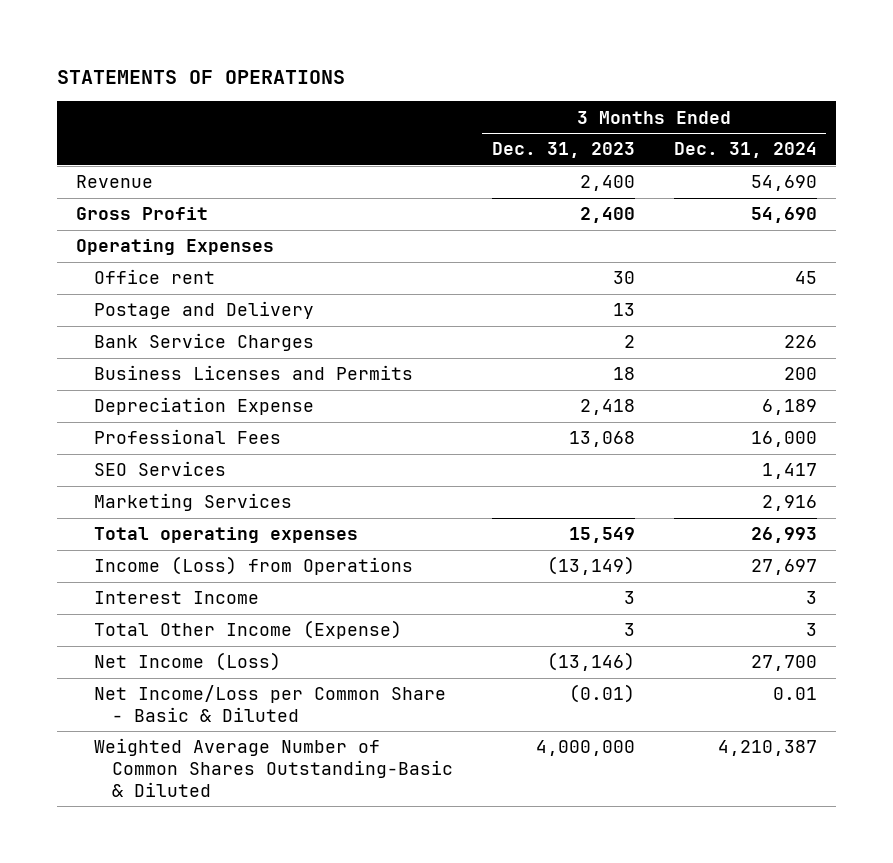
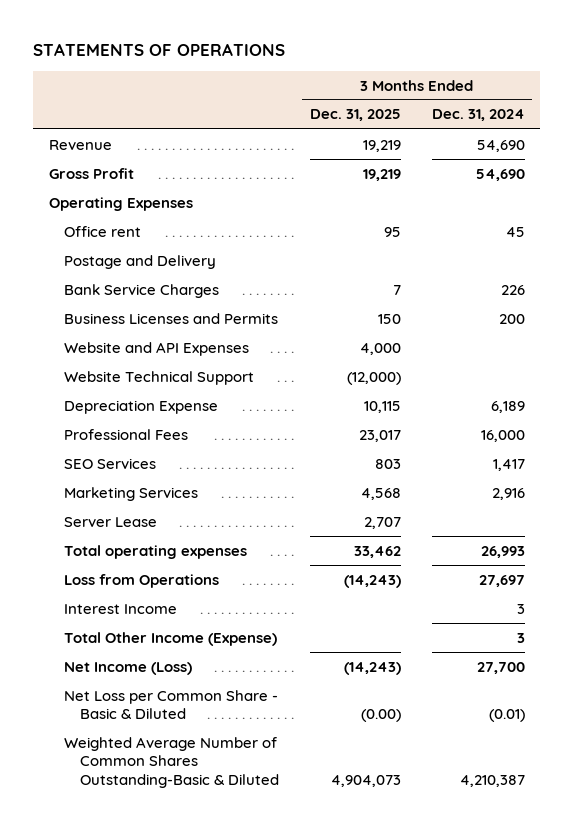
- | 3 Months Ended Dec. 31, 2023 | 3 Months Ended Dec. 31, 2024
+ | 3 Months Ended Dec. 31, 2025 | 3 Months Ended Dec. 31, 2024
+ Website and API Expenses | 4,000 |
+ Website Technical Support | (12,000) |
+ Server Lease | 2,707 |
- Income (Loss) from Operations | (13,149) | 27,697
+ Loss from Operations | (14,243) | 27,697
- Net Income/Loss per Common Share - Basic & Diluted | (0.01) | 0.01
+ Net Loss per Common Share - Basic & Diluted | (0.00) | (0.01)

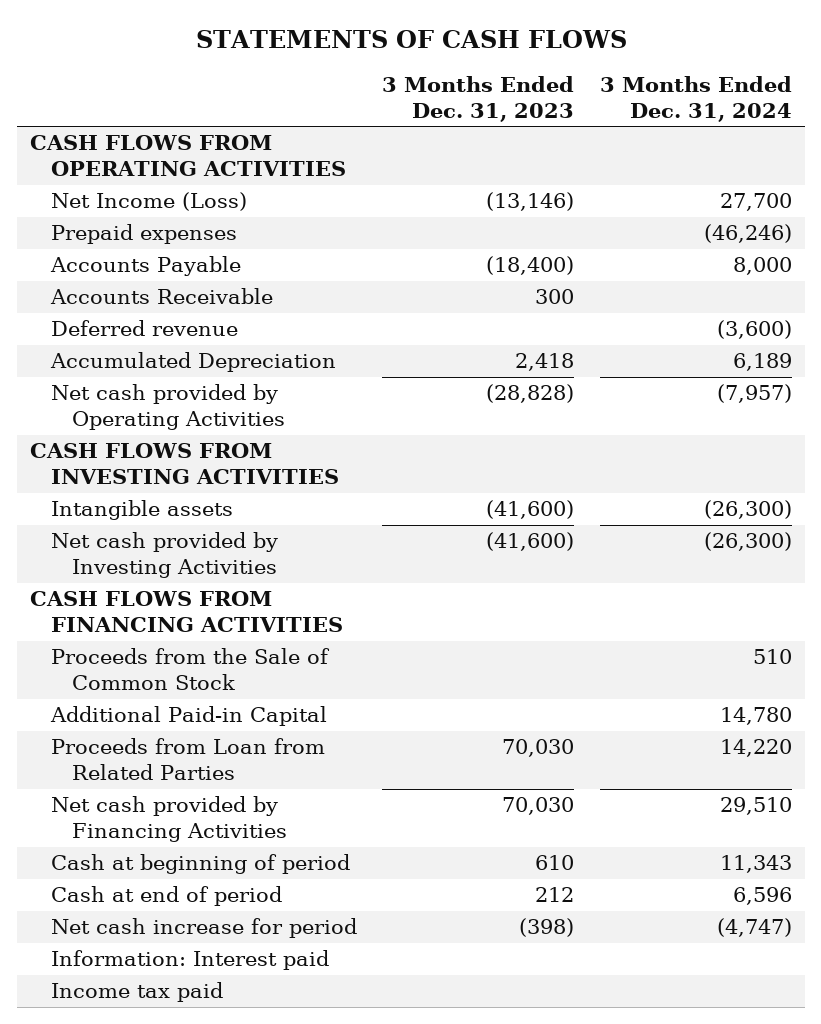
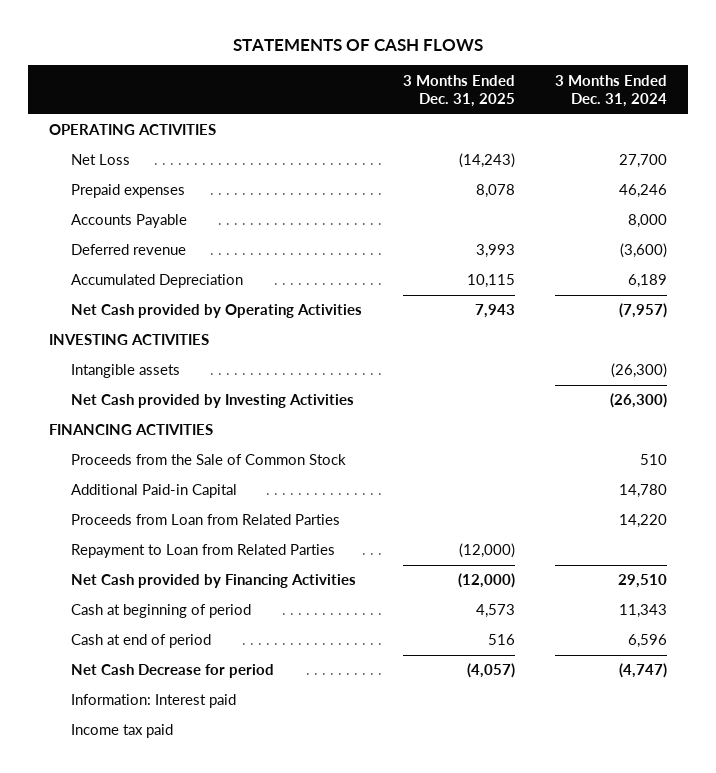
- | 3 Months Ended Dec. 31, 2023 | 3 Months Ended Dec. 31, 2024
+ | 3 Months Ended Dec. 31, 2025 | 3 Months Ended Dec. 31, 2024
- CASH FLOWS FROM OPERATING ACTIVITIES
- Net Income (Loss) | (13,146) | 27,700
- Prepaid expenses | | (46,246)
+ OPERATING ACTIVITIES
+ Net Loss | (14,243) | 27,700
+ Prepaid expenses | 8,078 | 46,246
- Accounts Receivable | 300 |
- Net cash provided by Operating Activities | (28,828) | (7,957)
- CASH FLOWS FROM INVESTING ACTIVITIES
+ Net Cash provided by Operating Activities | 7,943 | (7,957)
+ INVESTING ACTIVITIES
- Net cash provided by Investing Activities | (41,600) | (26,300)
- CASH FLOWS FROM FINANCING ACTIVITIES
+ Net Cash provided by Investing Activities | | (26,300)
+ FINANCING ACTIVITIES
- Net cash provided by Financing Activities | 70,030 | 29,510
+ Repayment to Loan from Related Parties | (12,000) |
+ Net Cash provided by Financing Activities | (12,000) | 29,510
- Net cash increase for period | (398) | (4,747)
+ Net Cash Decrease for period | (4,057) | (4,747)

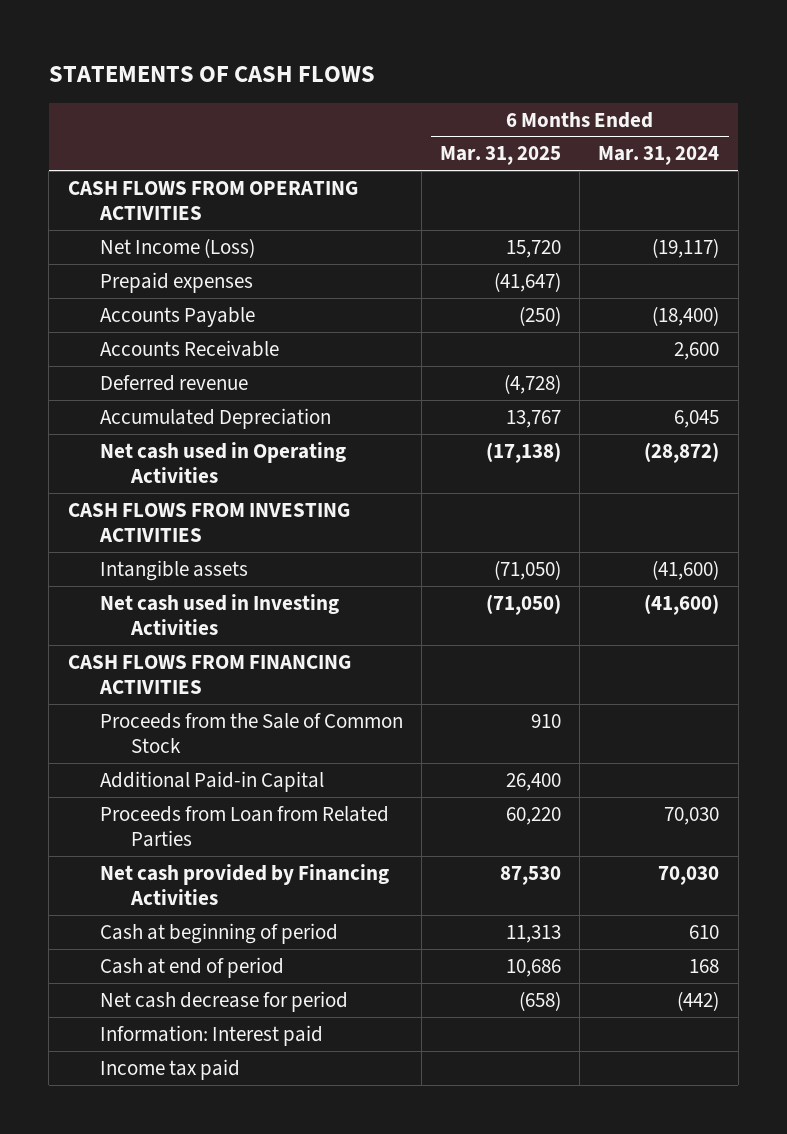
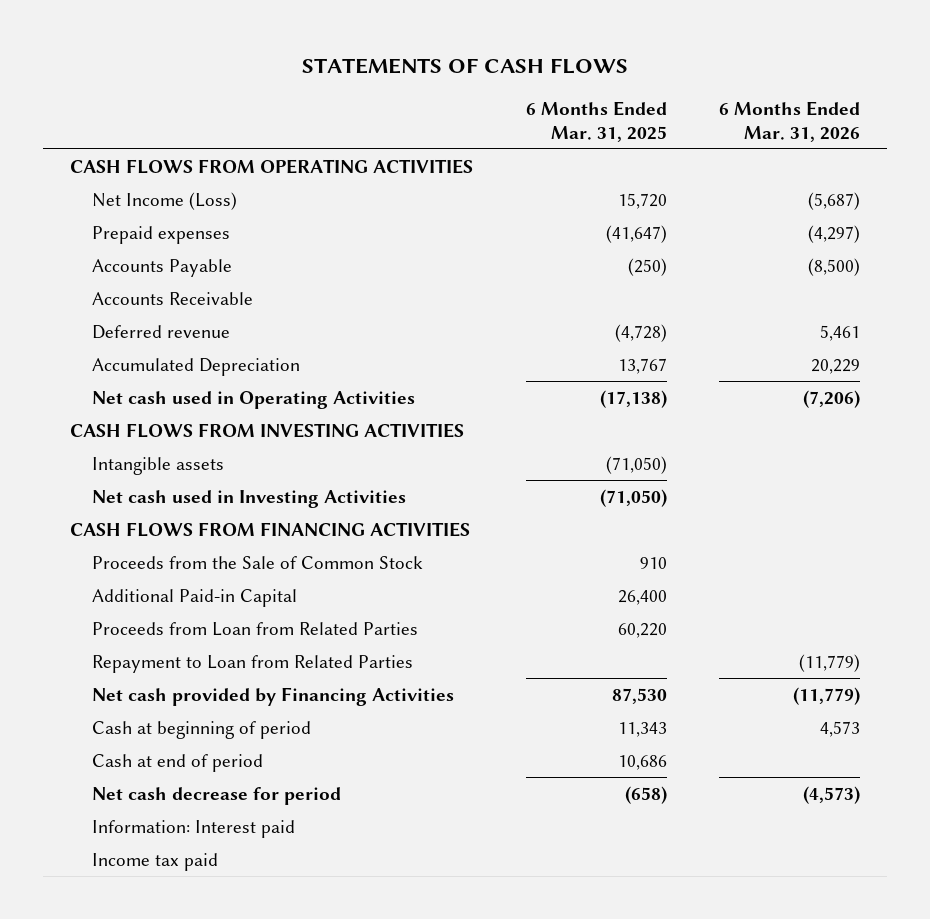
- | 6 Months Ended Mar. 31, 2025 | 6 Months Ended Mar. 31, 2024
+ | 6 Months Ended Mar. 31, 2025 | 6 Months Ended Mar. 31, 2026
+ Repayment to Loan from Related Parties | | (11,779)
- Cash at beginning of period | 11,313 | 610
+ Cash at beginning of period | 11,343 | 4,573

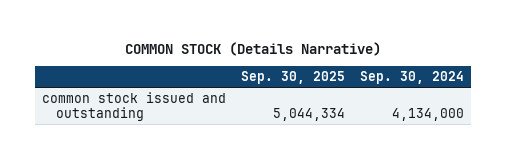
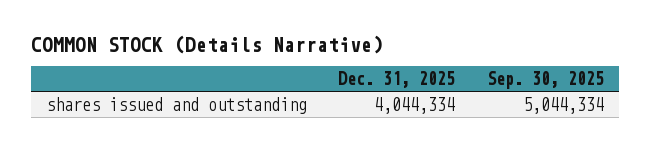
- | Sep. 30, 2025 | Sep. 30, 2024
+ | Dec. 31, 2025 | Sep. 30, 2025
- common stock issued and outstanding | 5,044,334 | 4,134,000
+ shares issued and outstanding | 4,044,334 | 5,044,334

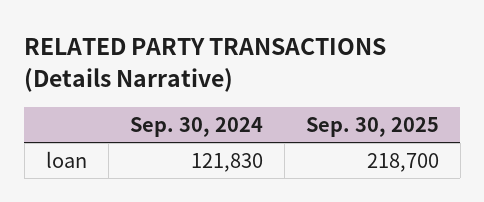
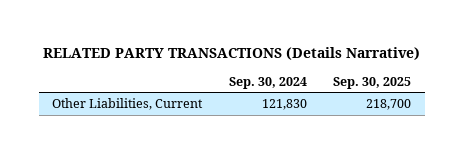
- loan | 121,830 | 218,700
+ Other Liabilities, Current | 121,830 | 218,700

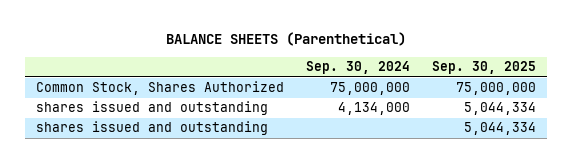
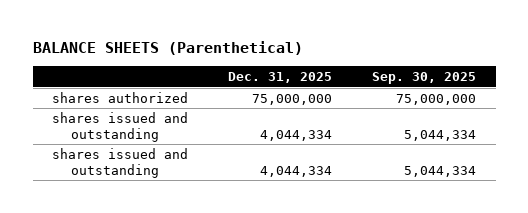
- | Sep. 30, 2024 | Sep. 30, 2025
+ | Dec. 31, 2025 | Sep. 30, 2025
- Common Stock, Shares Authorized | 75,000,000 | 75,000,000
+ shares authorized | 75,000,000 | 75,000,000

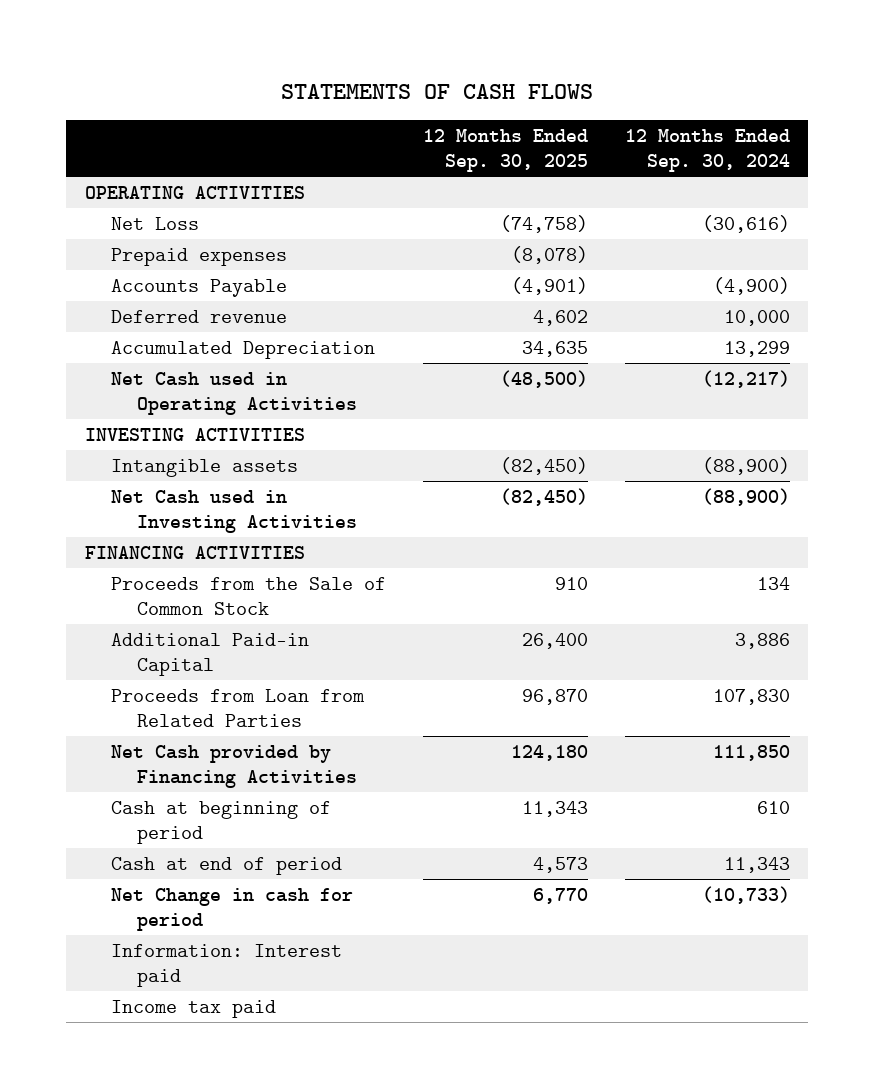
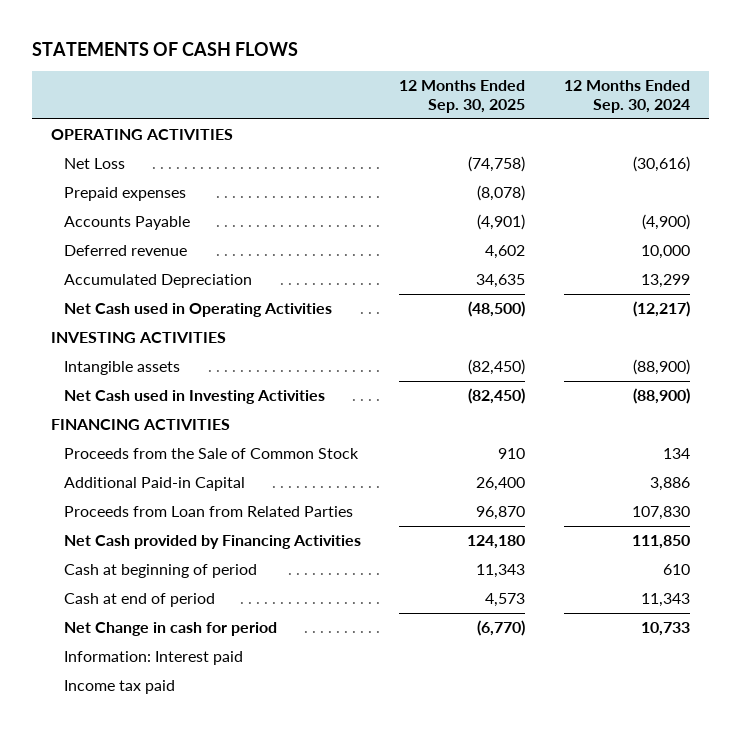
- Net Change in cash for period | 6,770 | (10,733)
+ Net Change in cash for period | (6,770) | 10,733

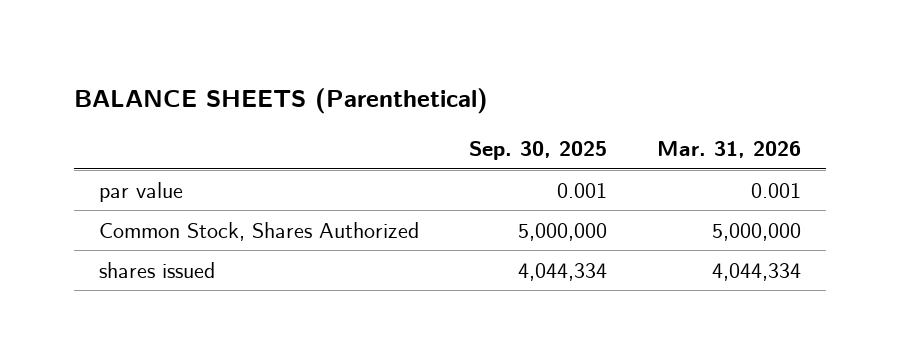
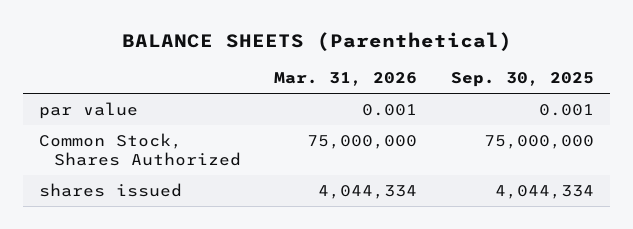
- | Sep. 30, 2025 | Mar. 31, 2026
+ | Mar. 31, 2026 | Sep. 30, 2025
- Common Stock, Shares Authorized | 5,000,000 | 5,000,000
+ Common Stock, Shares Authorized | 75,000,000 | 75,000,000

